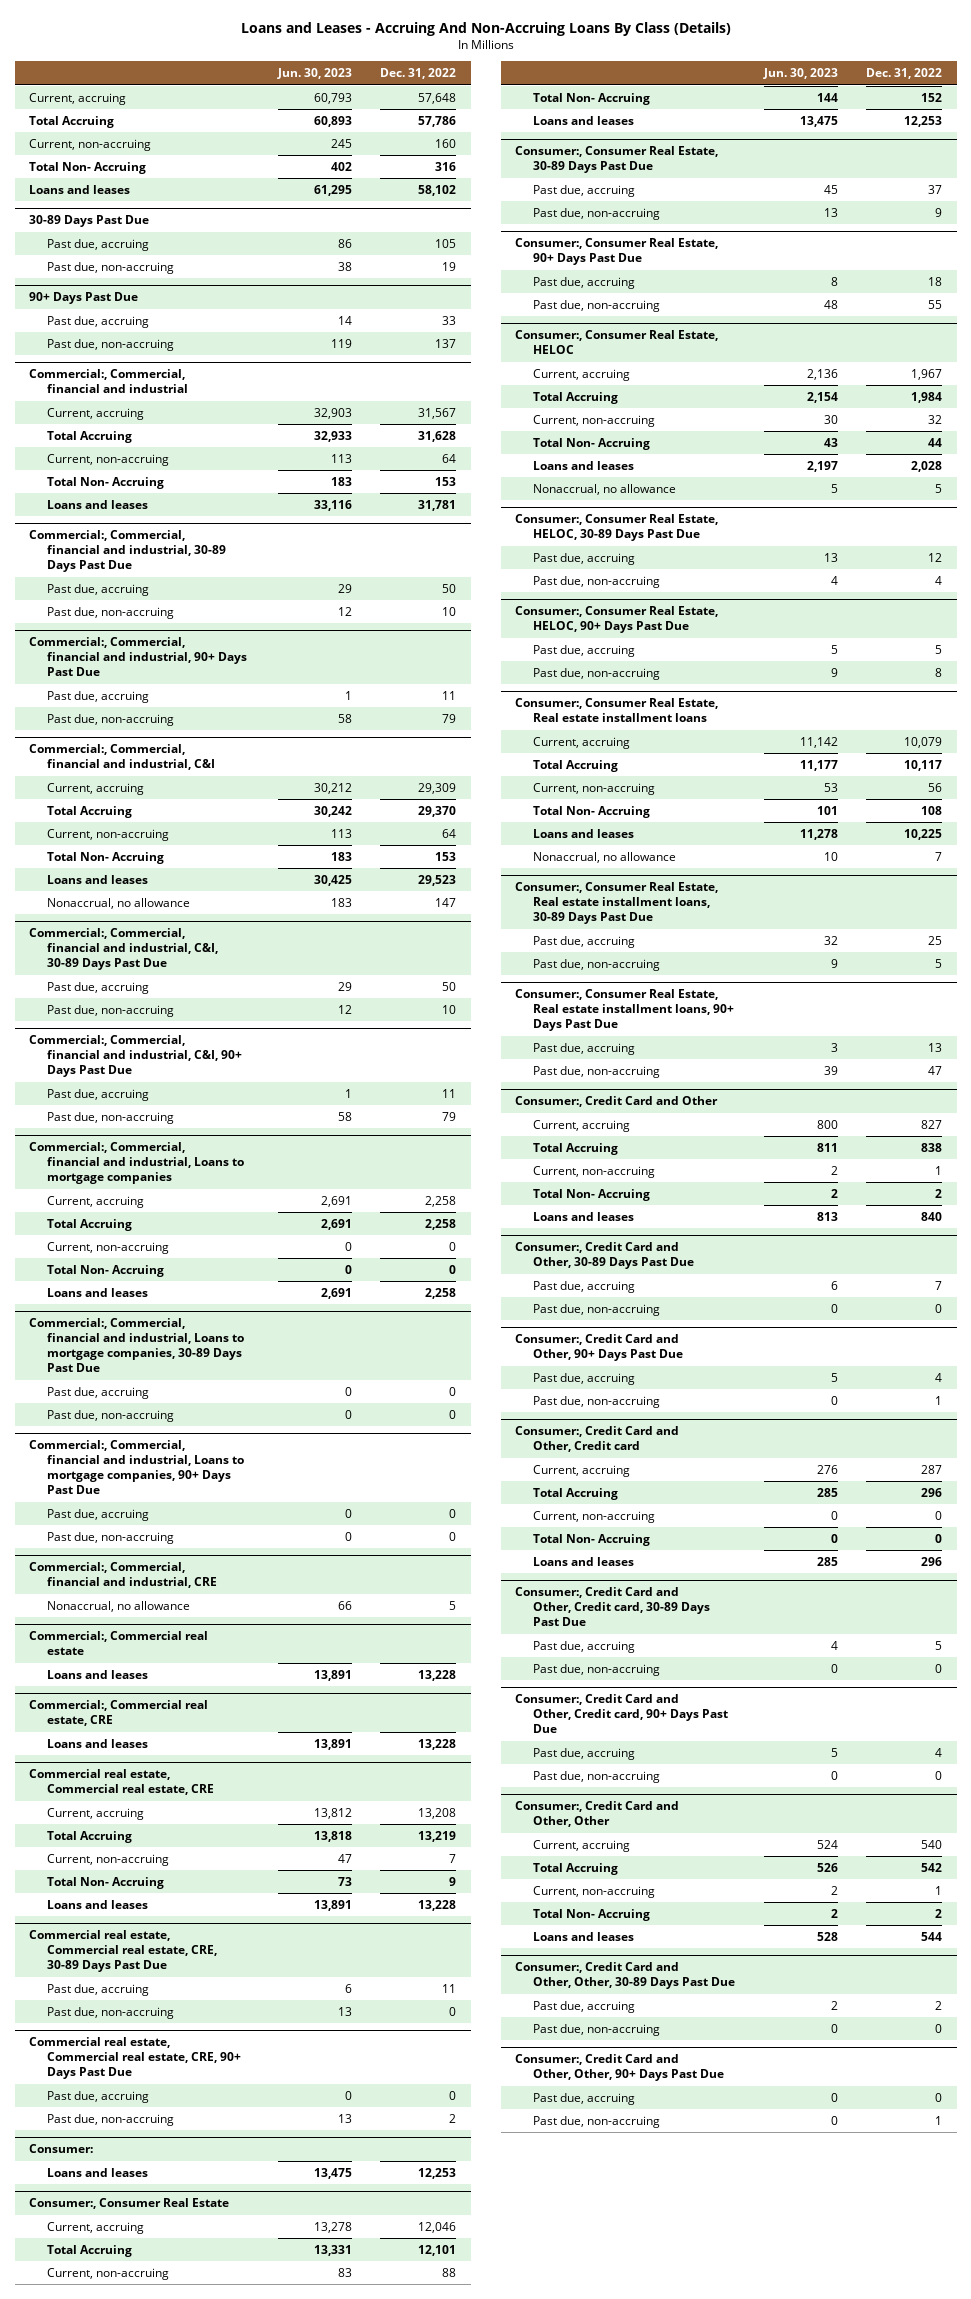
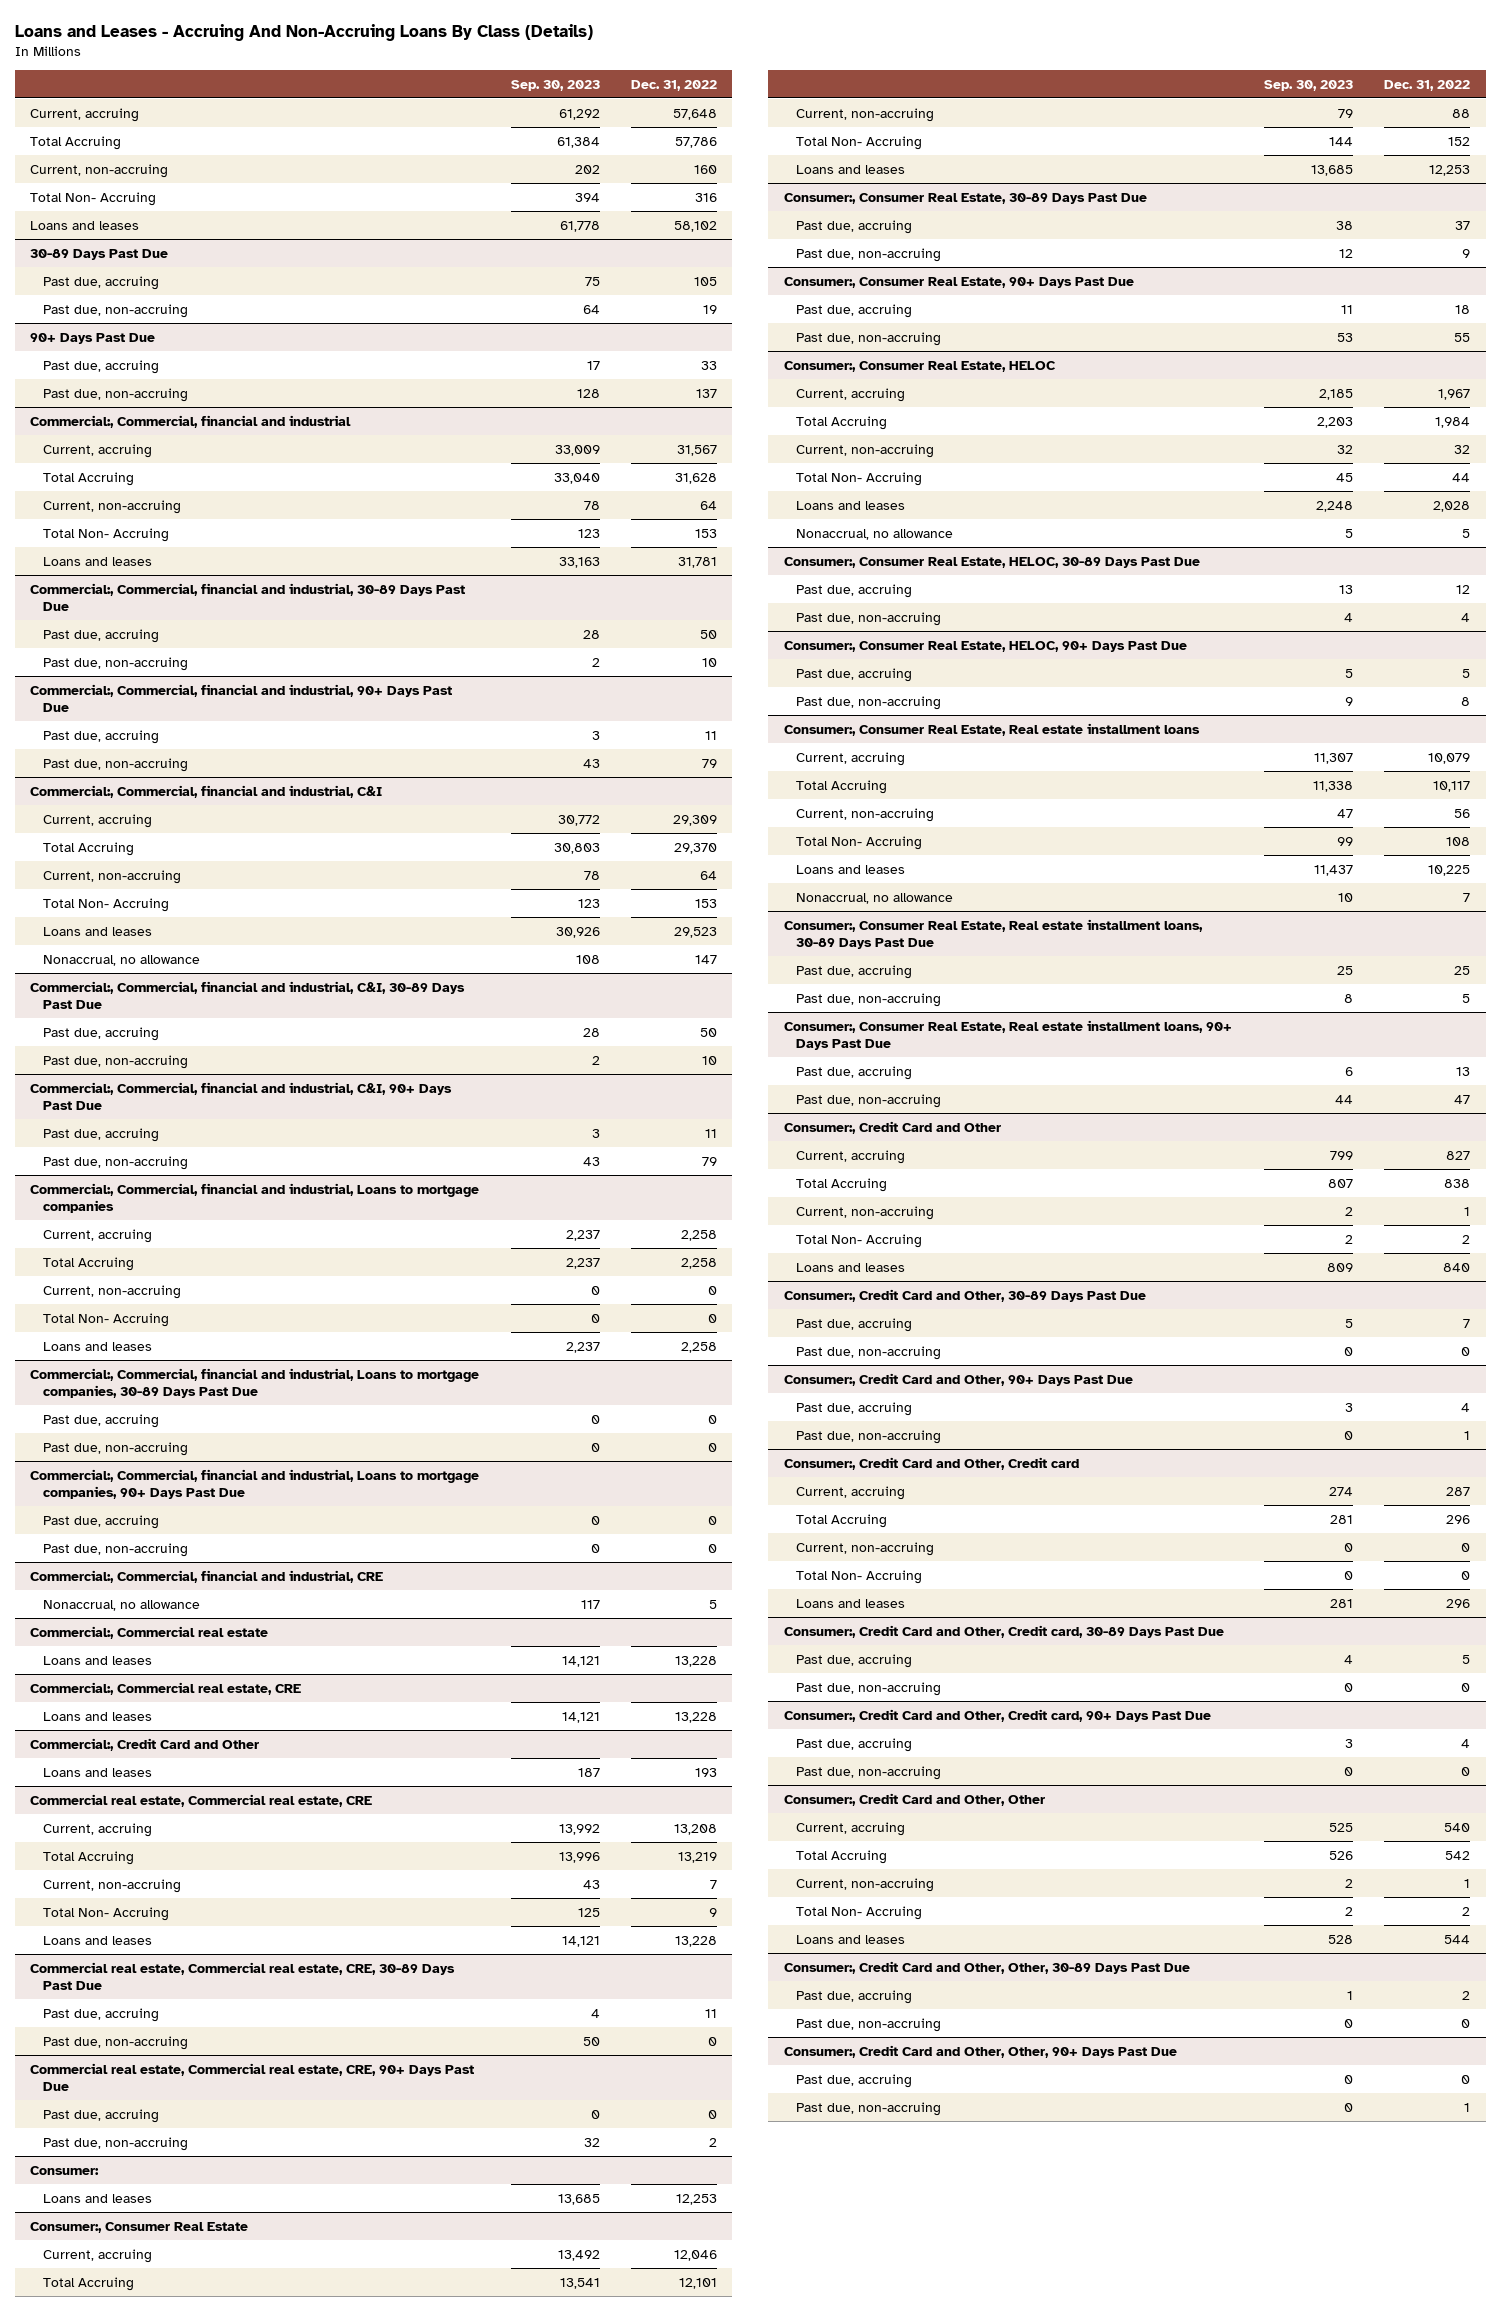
- | Jun. 30, 2023 | Dec. 31, 2022
+ | Sep. 30, 2023 | Dec. 31, 2022
+ Commercial:, Credit Card and Other
+ Loans and leases | 187 | 193

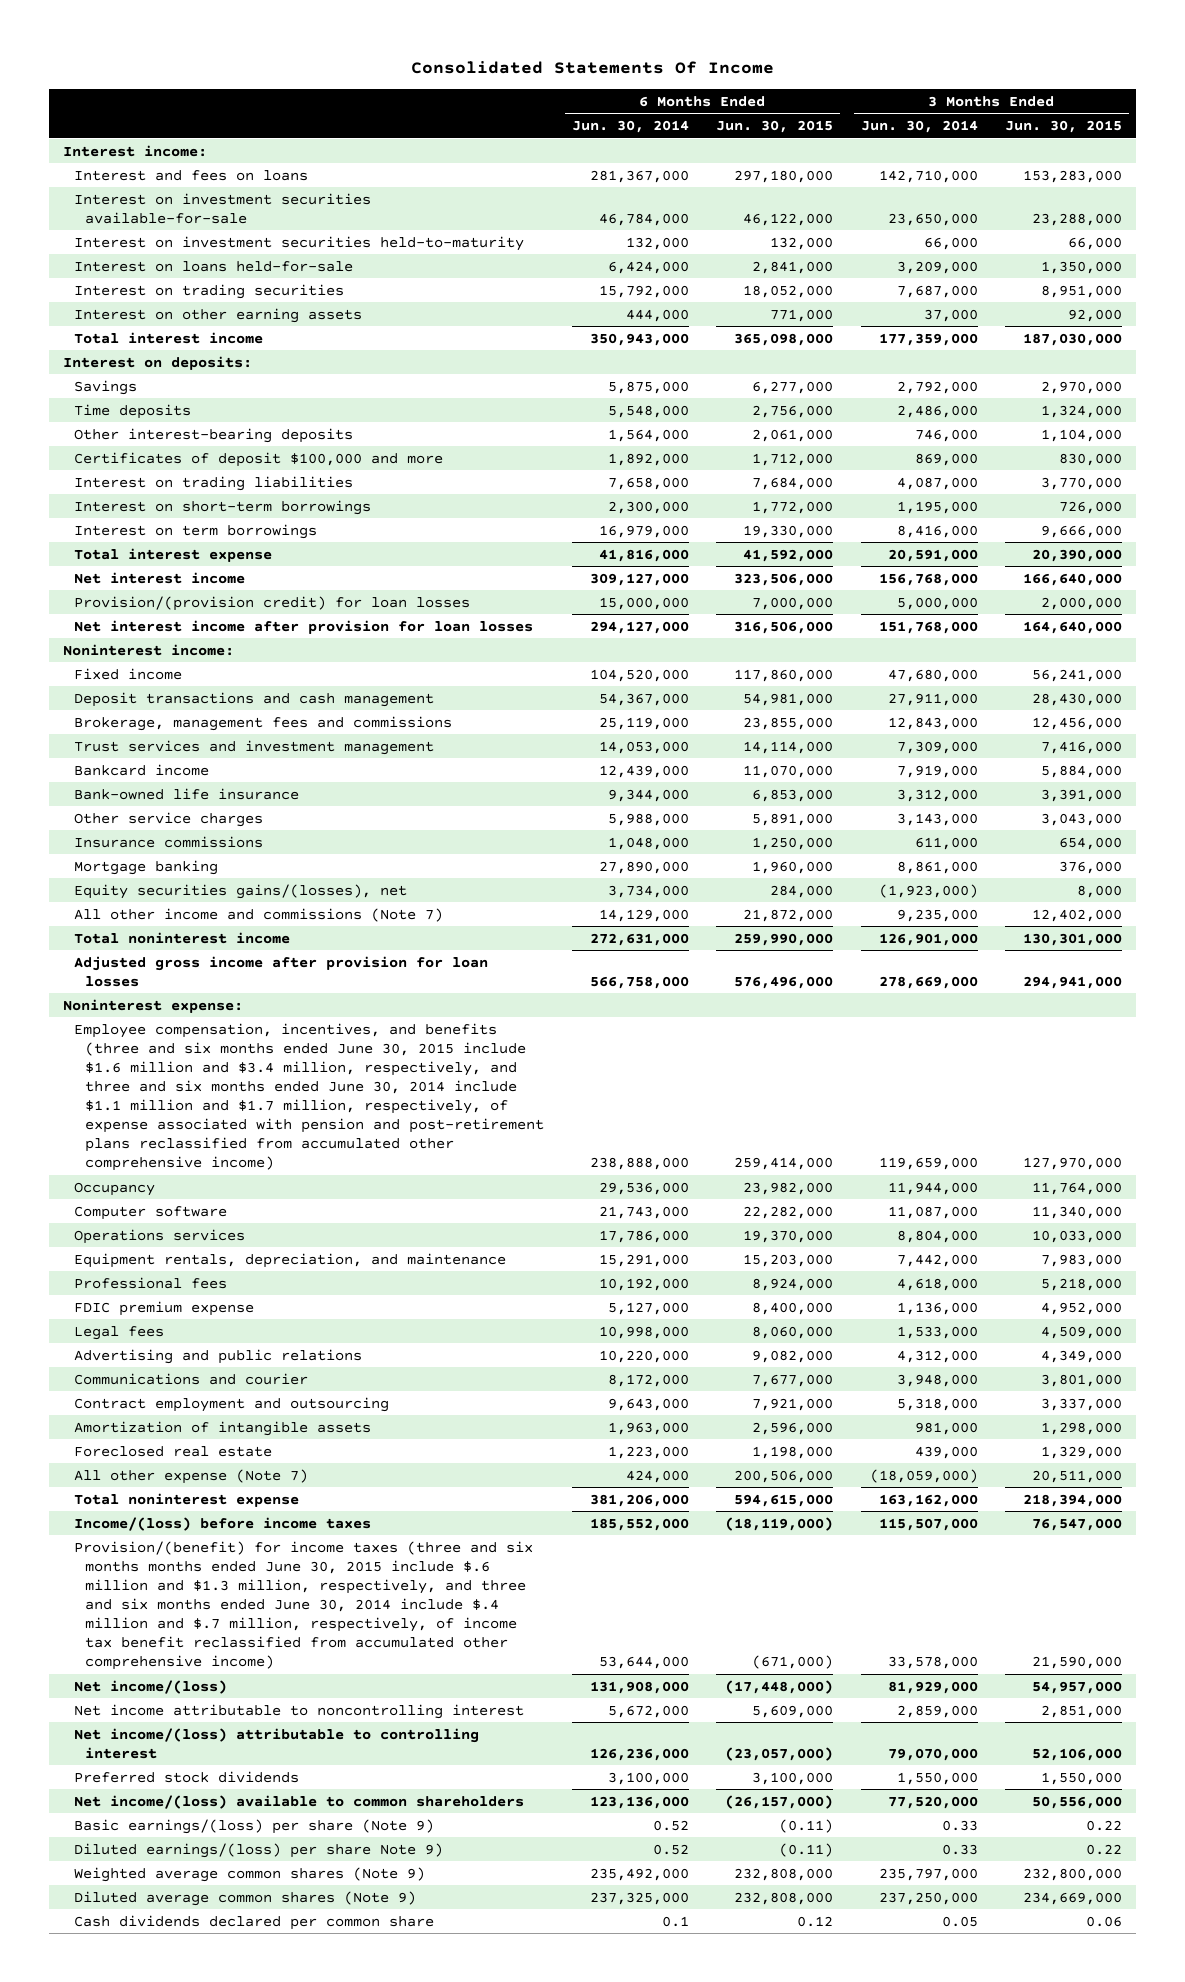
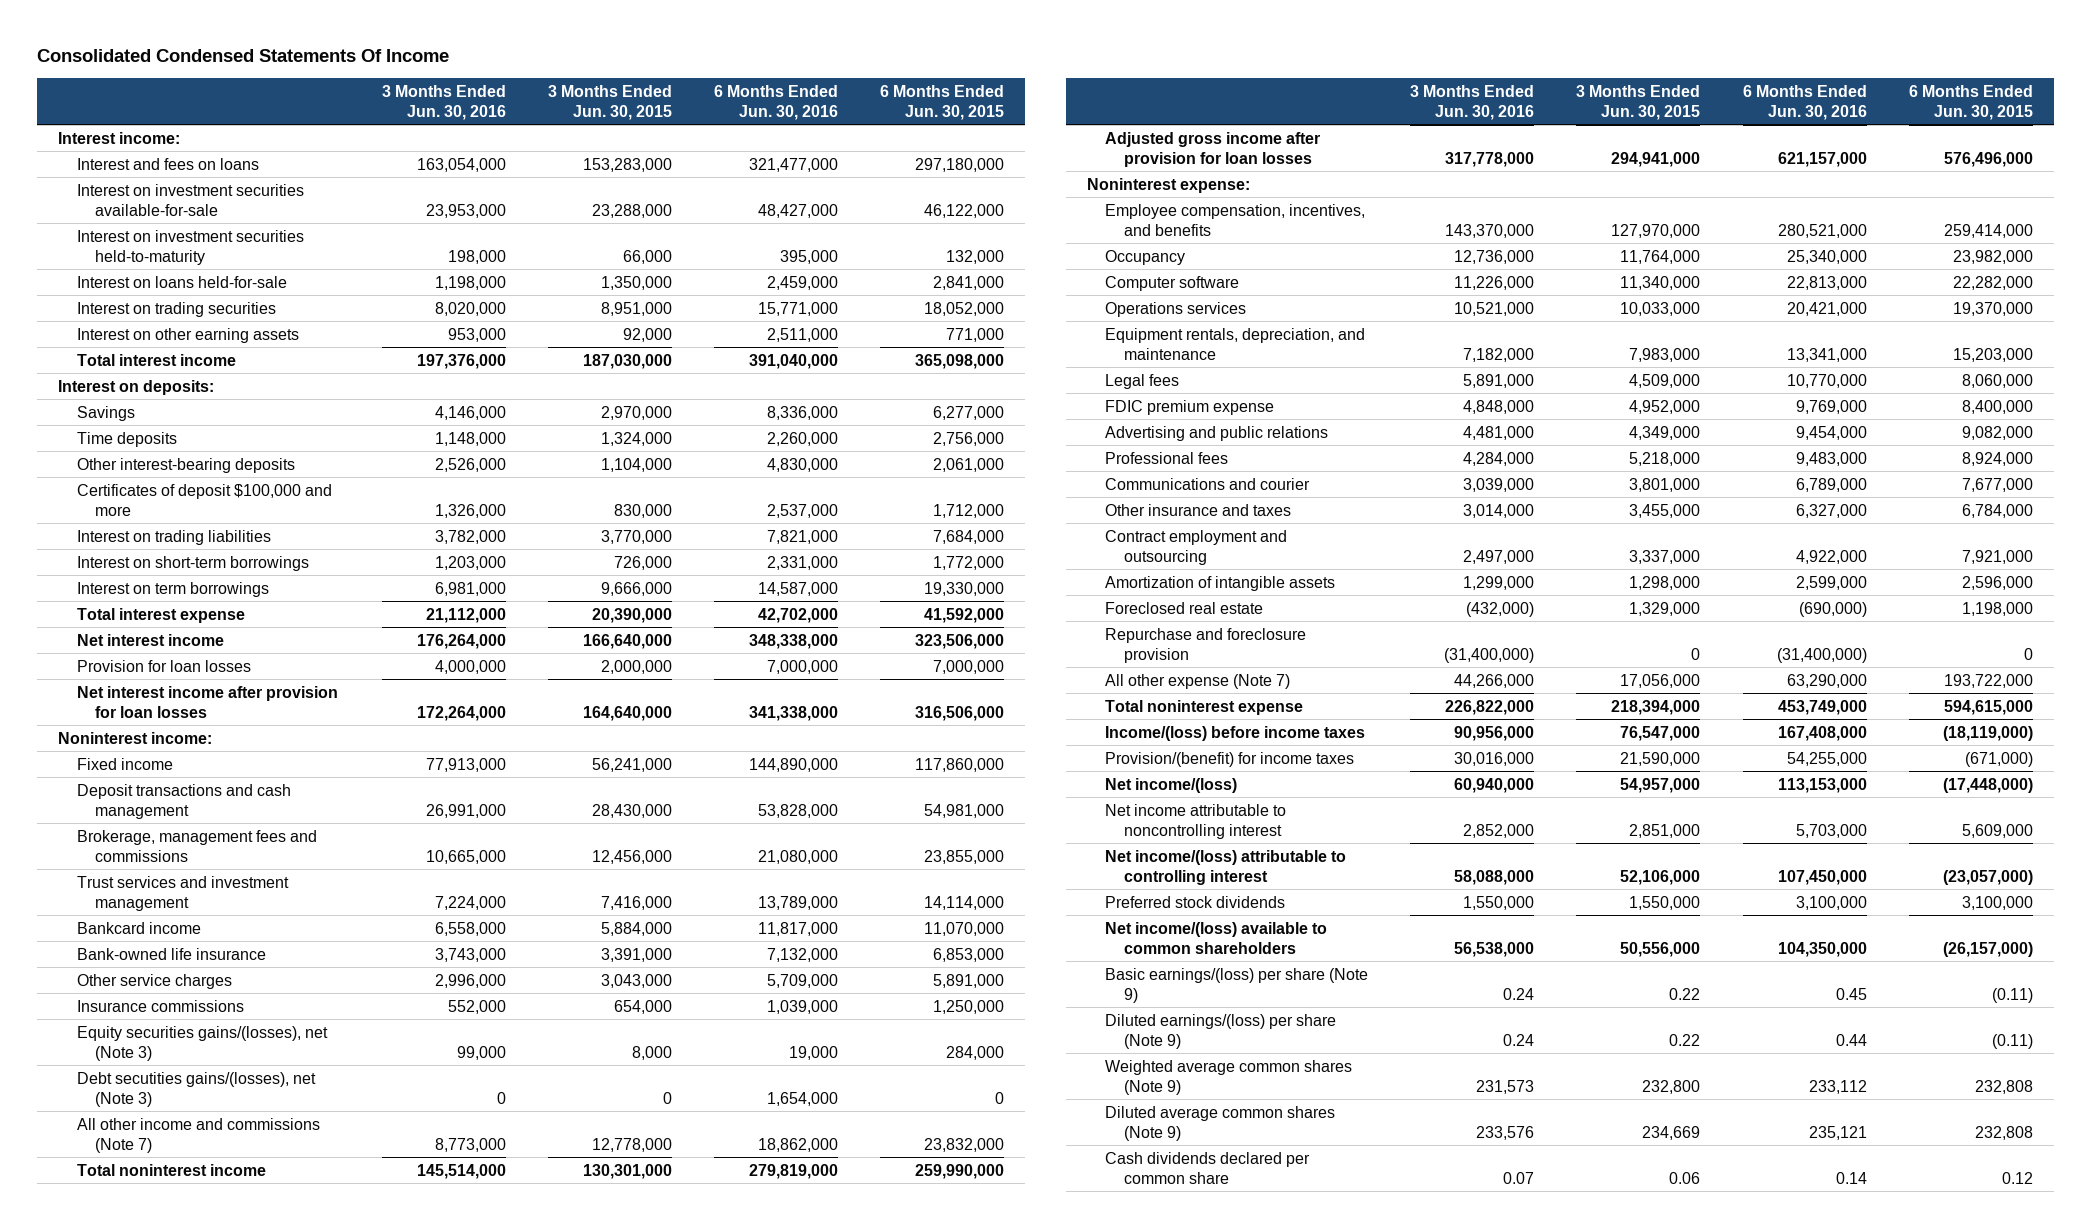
- Consolidated Statements Of Income
+ Consolidated Condensed Statements Of Income
- | 6 Months Ended Jun. 30, 2014 | 6 Months Ended Jun. 30, 2015 | 3 Months Ended Jun. 30, 2014 | 3 Months Ended Jun. 30, 2015
+ | 3 Months Ended Jun. 30, 2016 | 3 Months Ended Jun. 30, 2015 | 6 Months Ended Jun. 30, 2016 | 6 Months Ended Jun. 30, 2015
- Provision/(provision credit) for loan losses | 15,000,000 | 7,000,000 | 5,000,000 | 2,000,000
+ Provision for loan losses | 4,000,000 | 2,000,000 | 7,000,000 | 7,000,000
- Mortgage banking | 27,890,000 | 1,960,000 | 8,861,000 | 376,000
- Equity securities gains/(losses), net | 3,734,000 | 284,000 | (1,923,000) | 8,000
- All other income and commissions (Note 7) | 14,129,000 | 21,872,000 | 9,235,000 | 12,402,000
+ Equity securities gains/(losses), net (Note 3) | 99,000 | 8,000 | 19,000 | 284,000
+ Debt secutities gains/(losses), net (Note 3) | 0 | 0 | 1,654,000 | 0
+ All other income and commissions (Note 7) | 8,773,000 | 12,778,000 | 18,862,000 | 23,832,000
- Employee compensation, incentives, and benefits (three and six months ended June 30, 2015 include $1.6 million and $3.4 million, respectively, and three and six months ended June 30, 2014 include $1.1 million and $1.7 million, respectively, of expense associated with pension and post-retirement plans reclassified from accumulated other comprehensive income) | 238,888,000 | 259,414,000 | 119,659,000 | 127,970,000
+ Employee compensation, incentives, and benefits | 143,370,000 | 127,970,000 | 280,521,000 | 259,414,000
moved down: FDIC premium expense | 4,848,000 | 4,952,000 | 9,769,000 | 8,400,000
moved down: Professional fees | 4,284,000 | 5,218,000 | 9,483,000 | 8,924,000
+ Other insurance and taxes | 3,014,000 | 3,455,000 | 6,327,000 | 6,784,000
- All other expense (Note 7) | 424,000 | 200,506,000 | (18,059,000) | 20,511,000
+ Repurchase and foreclosure provision | (31,400,000) | 0 | (31,400,000) | 0
+ All other expense (Note 7) | 44,266,000 | 17,056,000 | 63,290,000 | 193,722,000
- Provision/(benefit) for income taxes (three and six months months ended June 30, 2015 include $.6 million and $1.3 million, respectively, and three and six months ended June 30, 2014 include $.4 million and $.7 million, respectively, of income tax benefit reclassified from accumulated other comprehensive income) | 53,644,000 | (671,000) | 33,578,000 | 21,590,000
+ Provision/(benefit) for income taxes | 30,016,000 | 21,590,000 | 54,255,000 | (671,000)
- Diluted earnings/(loss) per share Note 9) | 0.52 | (0.11) | 0.33 | 0.22
- Weighted average common shares (Note 9) | 235,492,000 | 232,808,000 | 235,797,000 | 232,800,000
- Diluted average common shares (Note 9) | 237,325,000 | 232,808,000 | 237,250,000 | 234,669,000
+ Diluted earnings/(loss) per share (Note 9) | 0.24 | 0.22 | 0.44 | (0.11)
+ Weighted average common shares (Note 9) | 231,573 | 232,800 | 233,112 | 232,808
+ Diluted average common shares (Note 9) | 233,576 | 234,669 | 235,121 | 232,808

